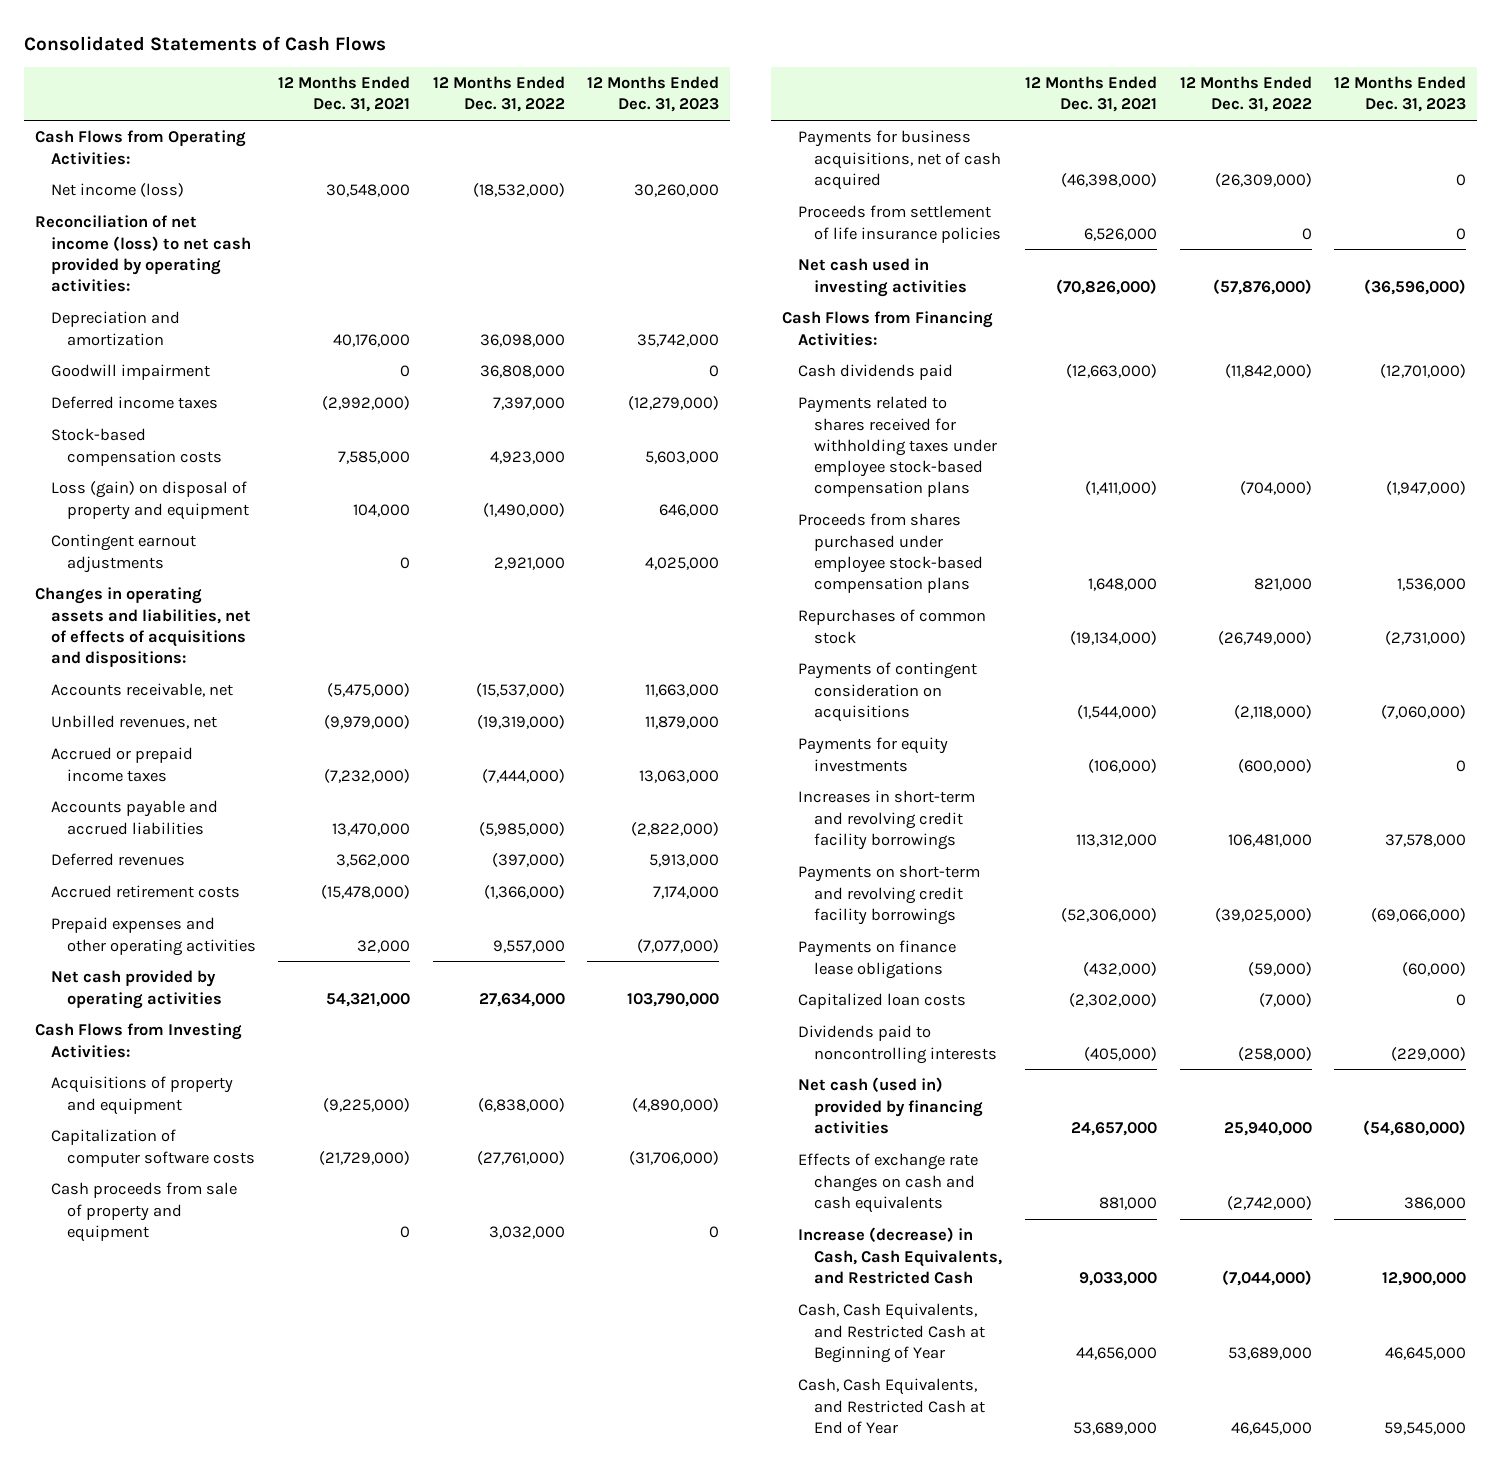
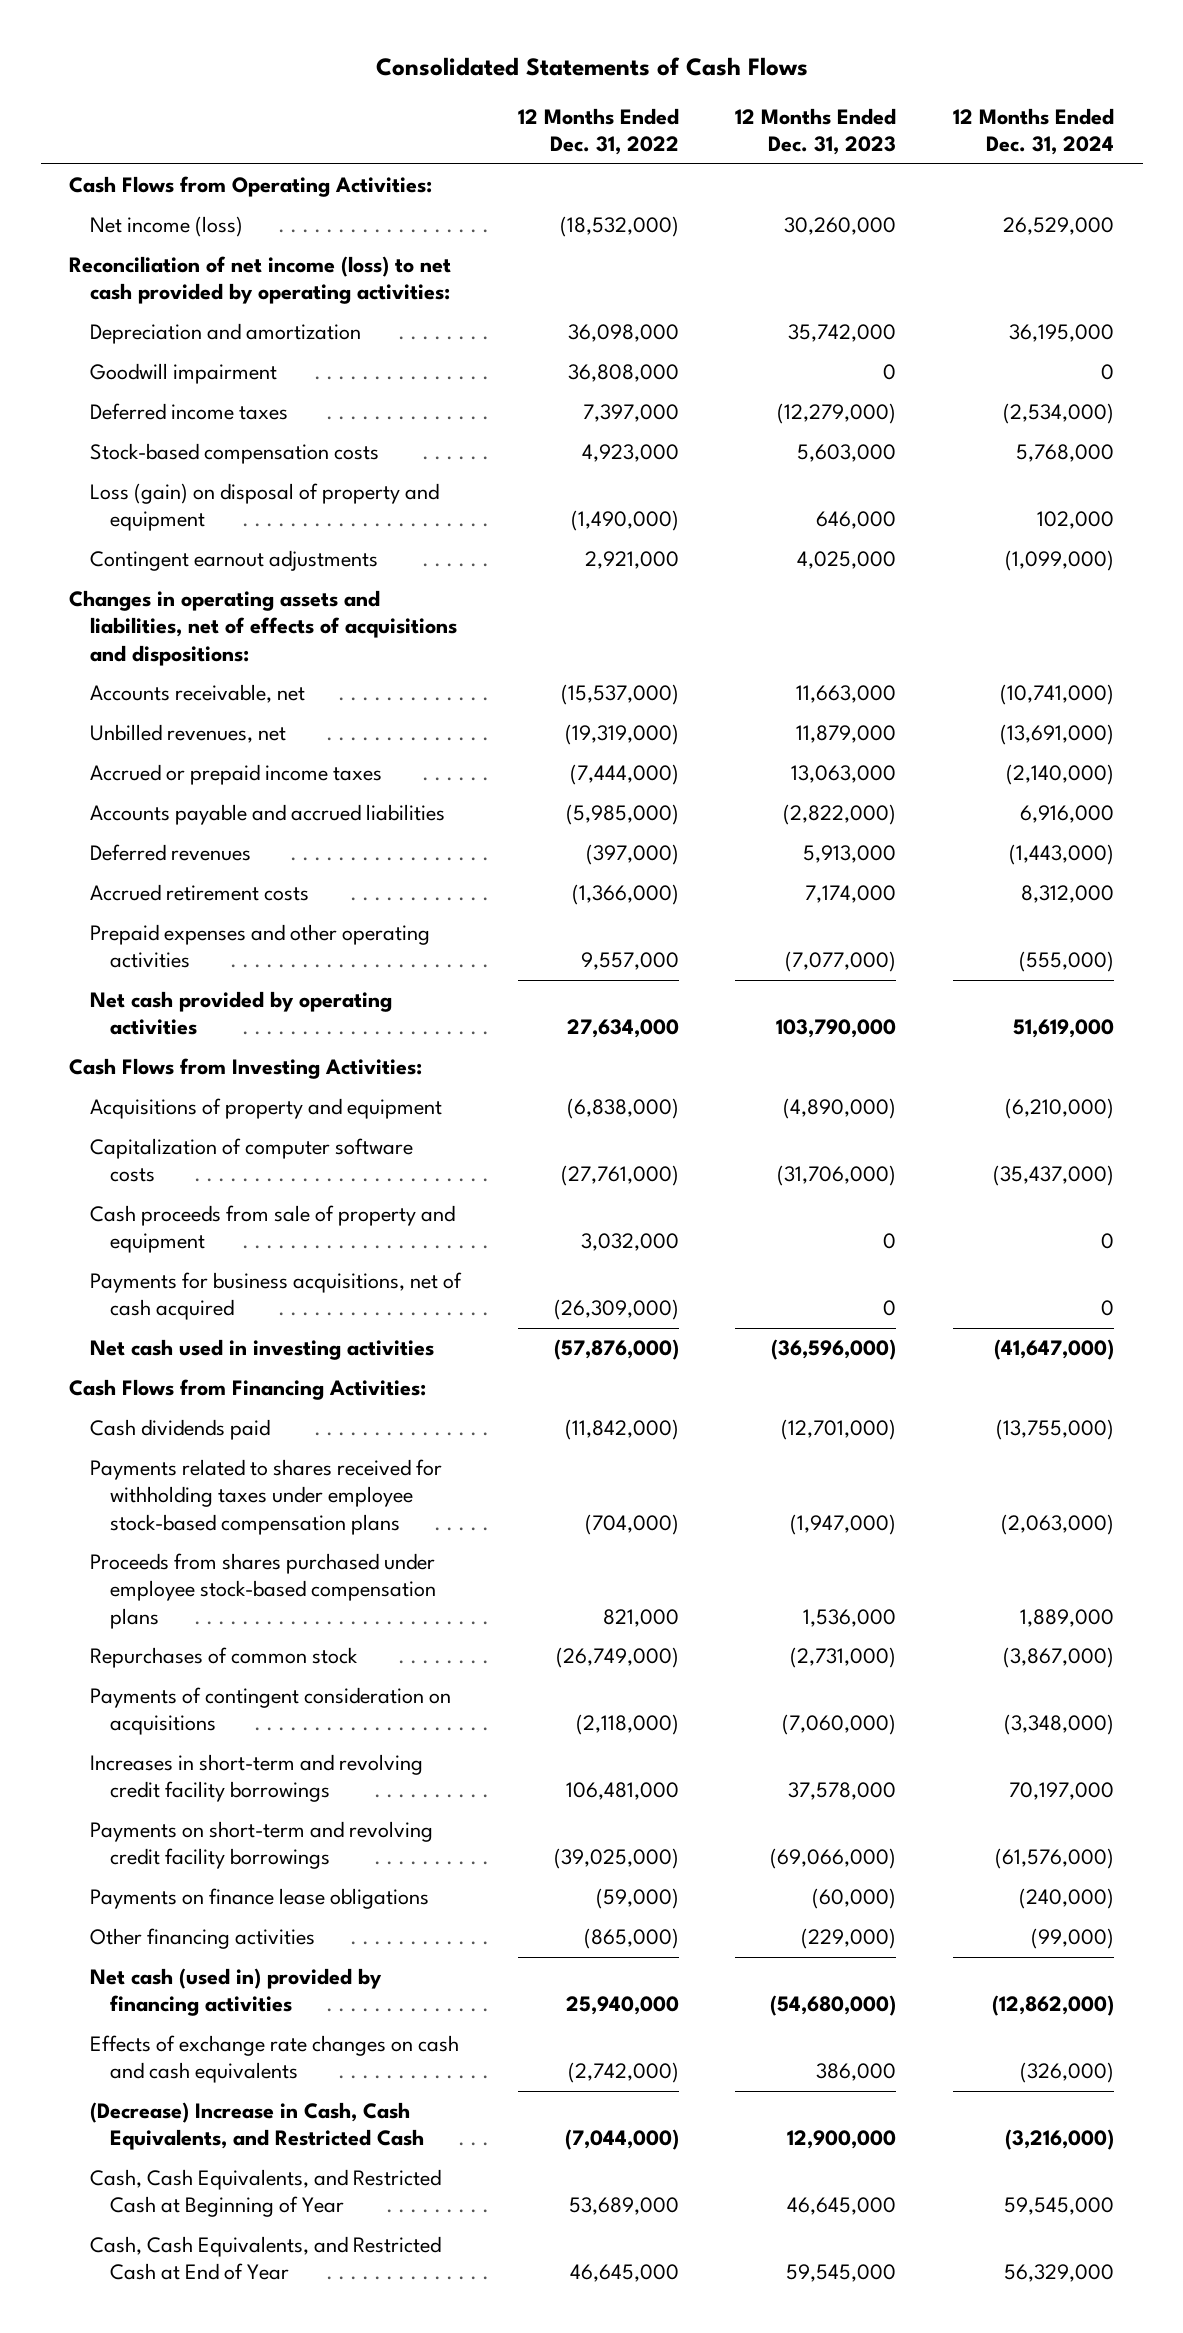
- | 12 Months Ended Dec. 31, 2021 | 12 Months Ended Dec. 31, 2022 | 12 Months Ended Dec. 31, 2023
+ | 12 Months Ended Dec. 31, 2022 | 12 Months Ended Dec. 31, 2023 | 12 Months Ended Dec. 31, 2024
- Proceeds from settlement of life insurance policies | 6,526,000 | 0 | 0
- Payments for equity investments | (106,000) | (600,000) | 0
- Capitalized loan costs | (2,302,000) | (7,000) | 0
- Dividends paid to noncontrolling interests | (405,000) | (258,000) | (229,000)
+ Other financing activities | (865,000) | (229,000) | (99,000)
- Increase (decrease) in Cash, Cash Equivalents, and Restricted Cash | 9,033,000 | (7,044,000) | 12,900,000
+ (Decrease) Increase in Cash, Cash Equivalents, and Restricted Cash | (7,044,000) | 12,900,000 | (3,216,000)

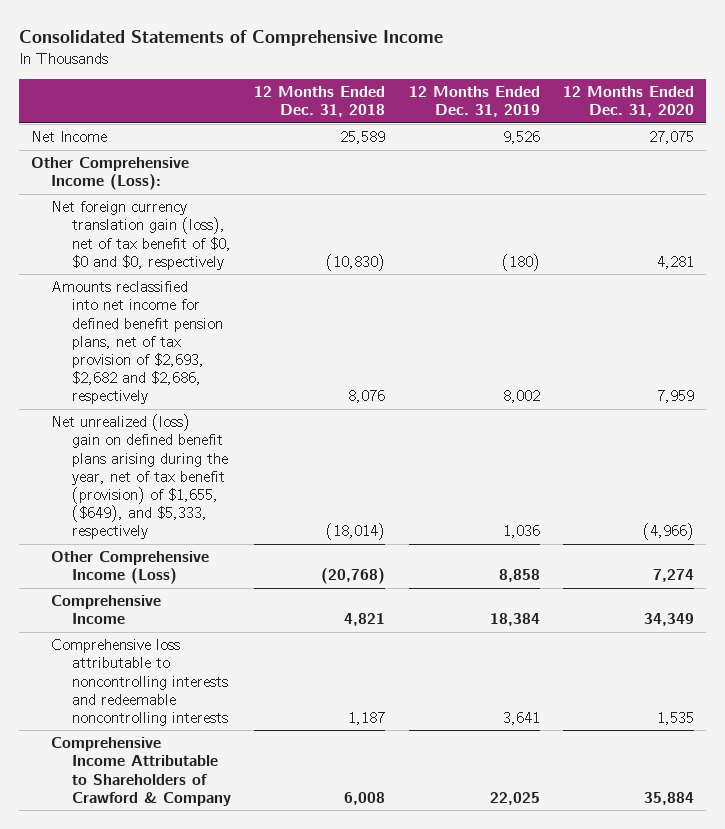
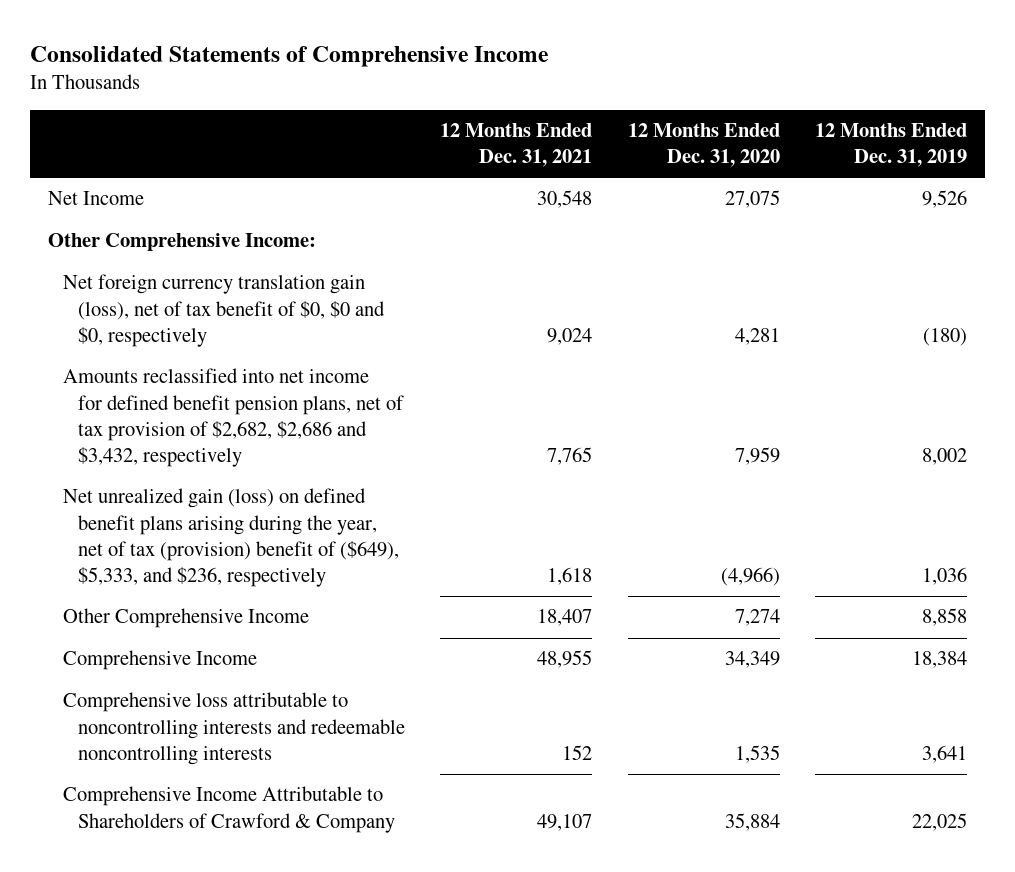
- | 12 Months Ended Dec. 31, 2018 | 12 Months Ended Dec. 31, 2019 | 12 Months Ended Dec. 31, 2020
+ | 12 Months Ended Dec. 31, 2021 | 12 Months Ended Dec. 31, 2020 | 12 Months Ended Dec. 31, 2019
- Other Comprehensive Income (Loss):
+ Other Comprehensive Income:
- Amounts reclassified into net income for defined benefit pension plans, net of tax provision of $2,693, $2,682 and $2,686, respectively | 8,076 | 8,002 | 7,959
- Net unrealized (loss) gain on defined benefit plans arising during the year, net of tax benefit (provision) of $1,655, ($649), and $5,333, respectively | (18,014) | 1,036 | (4,966)
- Other Comprehensive Income (Loss) | (20,768) | 8,858 | 7,274
+ Amounts reclassified into net income for defined benefit pension plans, net of tax provision of $2,682, $2,686 and $3,432, respectively | 7,765 | 7,959 | 8,002
+ Net unrealized gain (loss) on defined benefit plans arising during the year, net of tax (provision) benefit of ($649), $5,333, and $236, respectively | 1,618 | (4,966) | 1,036
+ Other Comprehensive Income | 18,407 | 7,274 | 8,858

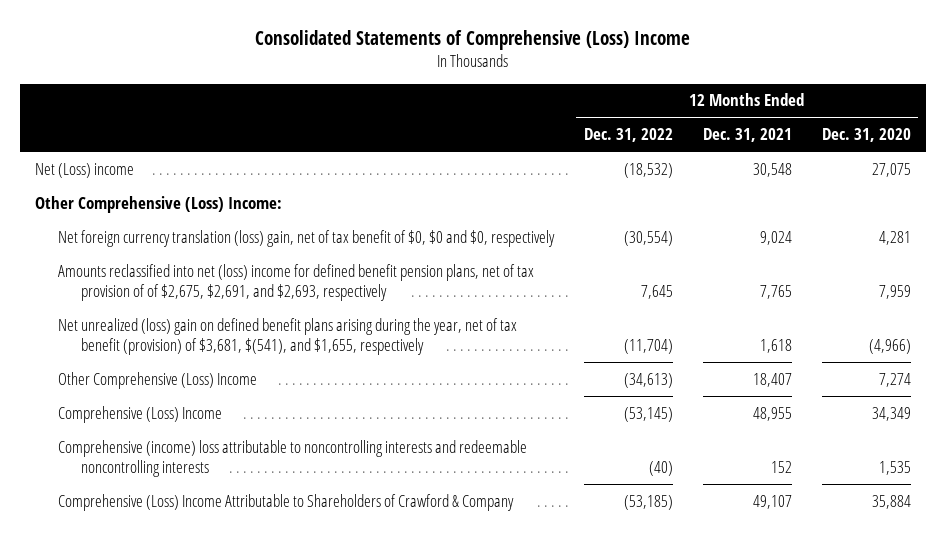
- Consolidated Statements of Comprehensive Income
+ Consolidated Statements of Comprehensive (Loss) Income
- | 12 Months Ended Dec. 31, 2021 | 12 Months Ended Dec. 31, 2020 | 12 Months Ended Dec. 31, 2019
+ | 12 Months Ended Dec. 31, 2022 | 12 Months Ended Dec. 31, 2021 | 12 Months Ended Dec. 31, 2020
- Net Income | 30,548 | 27,075 | 9,526
- Other Comprehensive Income:
- Net foreign currency translation gain (loss), net of tax benefit of $0, $0 and $0, respectively | 9,024 | 4,281 | (180)
- Amounts reclassified into net income for defined benefit pension plans, net of tax provision of $2,682, $2,686 and $3,432, respectively | 7,765 | 7,959 | 8,002
- Net unrealized gain (loss) on defined benefit plans arising during the year, net of tax (provision) benefit of ($649), $5,333, and $236, respectively | 1,618 | (4,966) | 1,036
- Other Comprehensive Income | 18,407 | 7,274 | 8,858
- Comprehensive Income | 48,955 | 34,349 | 18,384
- Comprehensive loss attributable to noncontrolling interests and redeemable noncontrolling interests | 152 | 1,535 | 3,641
- Comprehensive Income Attributable to Shareholders of Crawford & Company | 49,107 | 35,884 | 22,025
+ Net (Loss) income | (18,532) | 30,548 | 27,075
+ Other Comprehensive (Loss) Income:
+ Net foreign currency translation (loss) gain, net of tax benefit of $0, $0 and $0, respectively | (30,554) | 9,024 | 4,281
+ Amounts reclassified into net (loss) income for defined benefit pension plans, net of tax provision of of $2,675, $2,691, and $2,693, respectively | 7,645 | 7,765 | 7,959
+ Net unrealized (loss) gain on defined benefit plans arising during the year, net of tax benefit (provision) of $3,681, $(541), and $1,655, respectively | (11,704) | 1,618 | (4,966)
+ Other Comprehensive (Loss) Income | (34,613) | 18,407 | 7,274
+ Comprehensive (Loss) Income | (53,145) | 48,955 | 34,349
+ Comprehensive (income) loss attributable to noncontrolling interests and redeemable noncontrolling interests | (40) | 152 | 1,535
+ Comprehensive (Loss) Income Attributable to Shareholders of Crawford & Company | (53,185) | 49,107 | 35,884

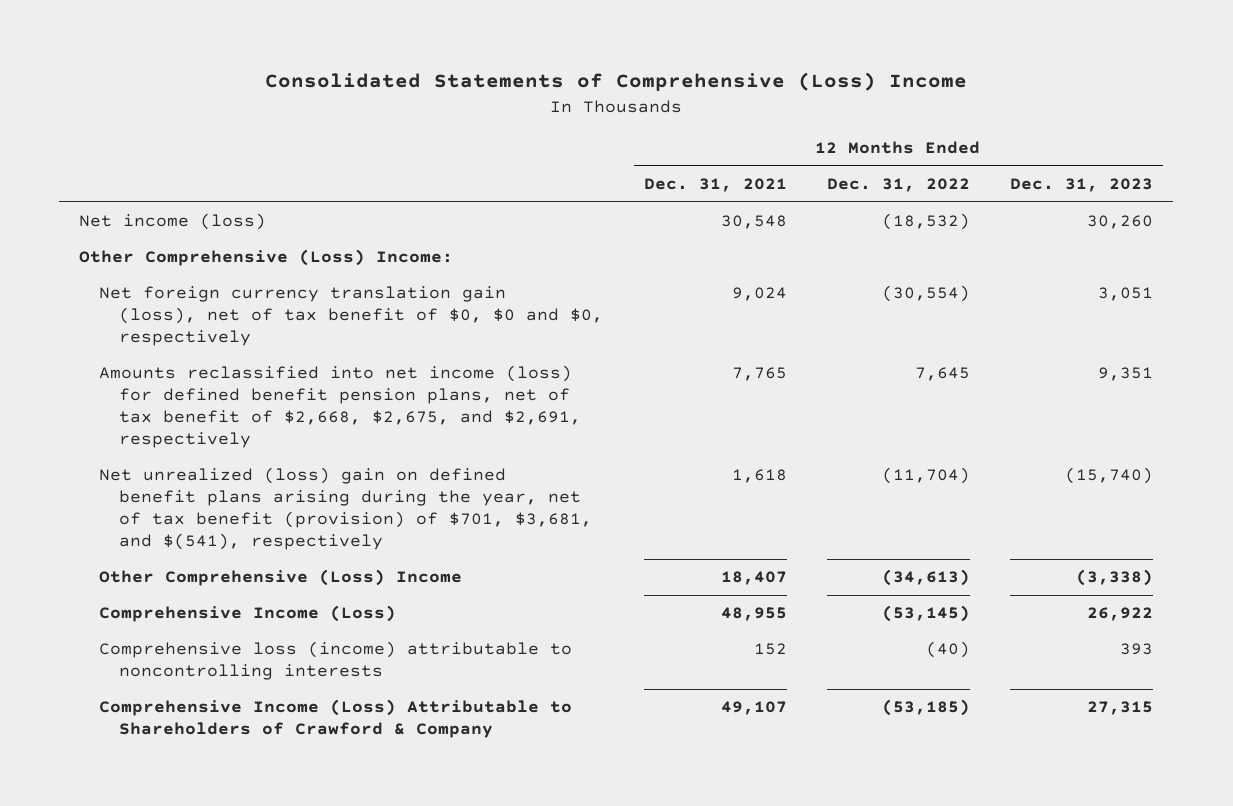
- | 12 Months Ended Dec. 31, 2022 | 12 Months Ended Dec. 31, 2021 | 12 Months Ended Dec. 31, 2020
+ | 12 Months Ended Dec. 31, 2021 | 12 Months Ended Dec. 31, 2022 | 12 Months Ended Dec. 31, 2023
- Net (Loss) income | (18,532) | 30,548 | 27,075
+ Net income (loss) | 30,548 | (18,532) | 30,260
- Net foreign currency translation (loss) gain, net of tax benefit of $0, $0 and $0, respectively | (30,554) | 9,024 | 4,281
- Amounts reclassified into net (loss) income for defined benefit pension plans, net of tax provision of of $2,675, $2,691, and $2,693, respectively | 7,645 | 7,765 | 7,959
- Net unrealized (loss) gain on defined benefit plans arising during the year, net of tax benefit (provision) of $3,681, $(541), and $1,655, respectively | (11,704) | 1,618 | (4,966)
+ Net foreign currency translation gain (loss), net of tax benefit of $0, $0 and $0, respectively | 9,024 | (30,554) | 3,051
+ Amounts reclassified into net income (loss) for defined benefit pension plans, net of tax benefit of $2,668, $2,675, and $2,691, respectively | 7,765 | 7,645 | 9,351
+ Net unrealized (loss) gain on defined benefit plans arising during the year, net of tax benefit (provision) of $701, $3,681, and $(541), respectively | 1,618 | (11,704) | (15,740)
- Comprehensive (Loss) Income | (53,145) | 48,955 | 34,349
- Comprehensive (income) loss attributable to noncontrolling interests and redeemable noncontrolling interests | (40) | 152 | 1,535
- Comprehensive (Loss) Income Attributable to Shareholders of Crawford & Company | (53,185) | 49,107 | 35,884
+ Comprehensive Income (Loss) | 48,955 | (53,145) | 26,922
+ Comprehensive loss (income) attributable to noncontrolling interests | 152 | (40) | 393
+ Comprehensive Income (Loss) Attributable to Shareholders of Crawford & Company | 49,107 | (53,185) | 27,315

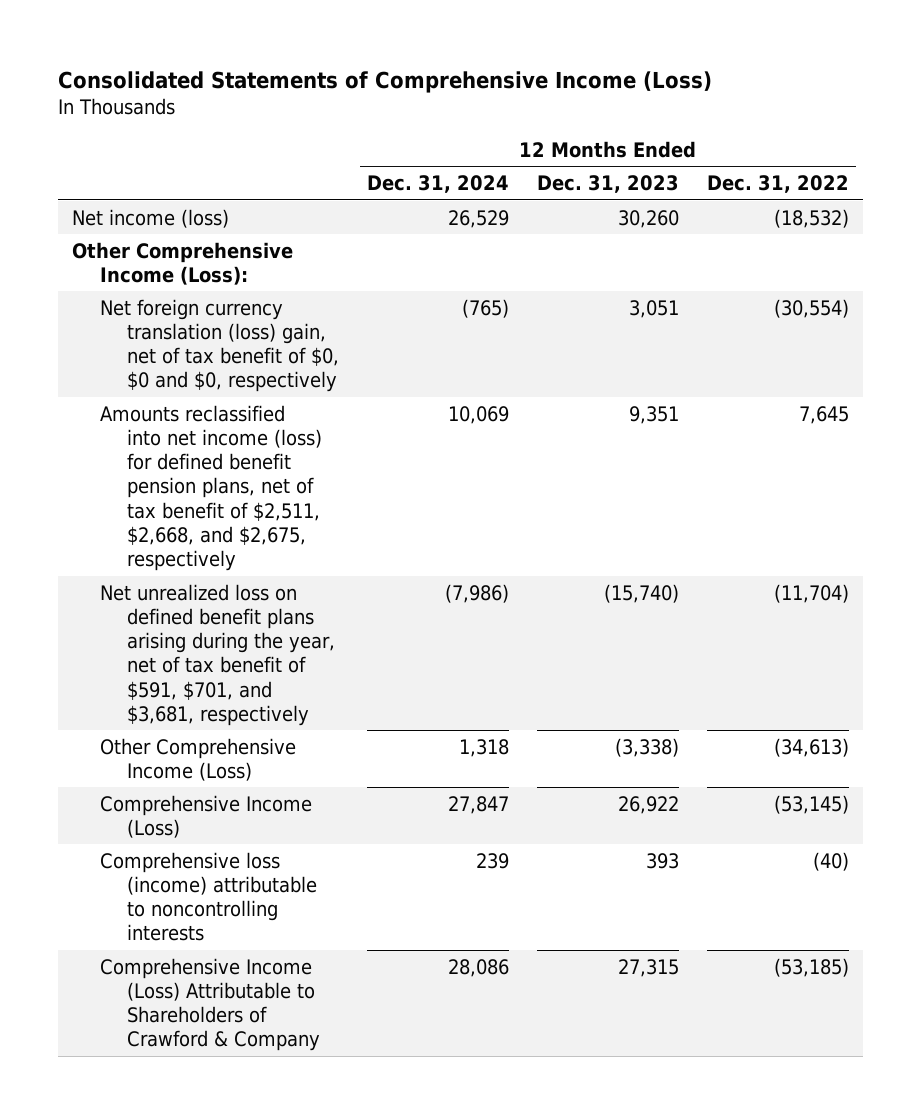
- Consolidated Statements of Comprehensive (Loss) Income
+ Consolidated Statements of Comprehensive Income (Loss)
- | 12 Months Ended Dec. 31, 2021 | 12 Months Ended Dec. 31, 2022 | 12 Months Ended Dec. 31, 2023
+ | 12 Months Ended Dec. 31, 2024 | 12 Months Ended Dec. 31, 2023 | 12 Months Ended Dec. 31, 2022
- Other Comprehensive (Loss) Income:
- Net foreign currency translation gain (loss), net of tax benefit of $0, $0 and $0, respectively | 9,024 | (30,554) | 3,051
- Amounts reclassified into net income (loss) for defined benefit pension plans, net of tax benefit of $2,668, $2,675, and $2,691, respectively | 7,765 | 7,645 | 9,351
- Net unrealized (loss) gain on defined benefit plans arising during the year, net of tax benefit (provision) of $701, $3,681, and $(541), respectively | 1,618 | (11,704) | (15,740)
- Other Comprehensive (Loss) Income | 18,407 | (34,613) | (3,338)
+ Other Comprehensive Income (Loss):
+ Net foreign currency translation (loss) gain, net of tax benefit of $0, $0 and $0, respectively | (765) | 3,051 | (30,554)
+ Amounts reclassified into net income (loss) for defined benefit pension plans, net of tax benefit of $2,511, $2,668, and $2,675, respectively | 10,069 | 9,351 | 7,645
+ Net unrealized loss on defined benefit plans arising during the year, net of tax benefit of $591, $701, and $3,681, respectively | (7,986) | (15,740) | (11,704)
+ Other Comprehensive Income (Loss) | 1,318 | (3,338) | (34,613)

